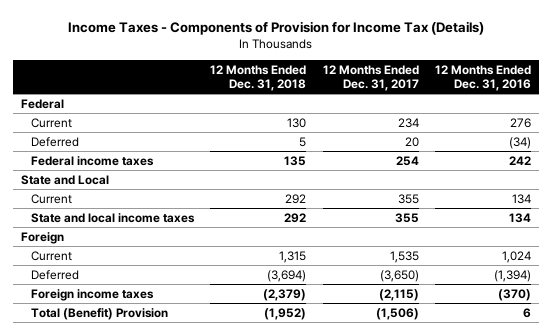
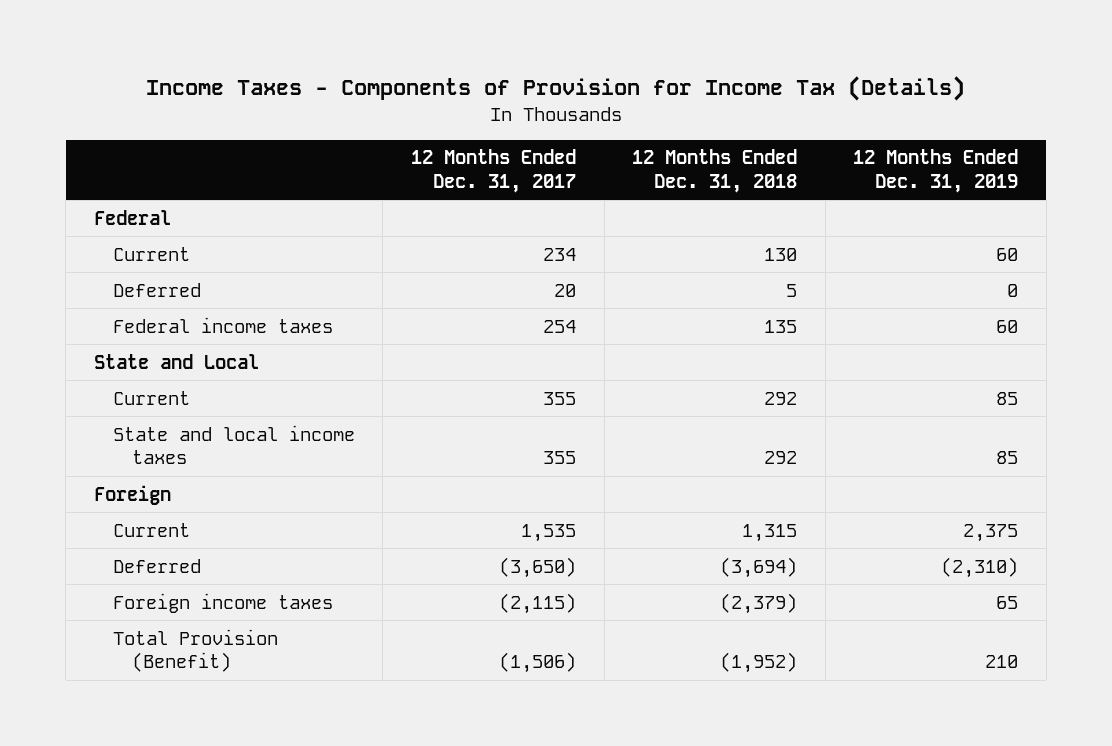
- | 12 Months Ended Dec. 31, 2018 | 12 Months Ended Dec. 31, 2017 | 12 Months Ended Dec. 31, 2016
+ | 12 Months Ended Dec. 31, 2017 | 12 Months Ended Dec. 31, 2018 | 12 Months Ended Dec. 31, 2019
- Total (Benefit) Provision | (1,952) | (1,506) | 6
+ Total Provision (Benefit) | (1,506) | (1,952) | 210

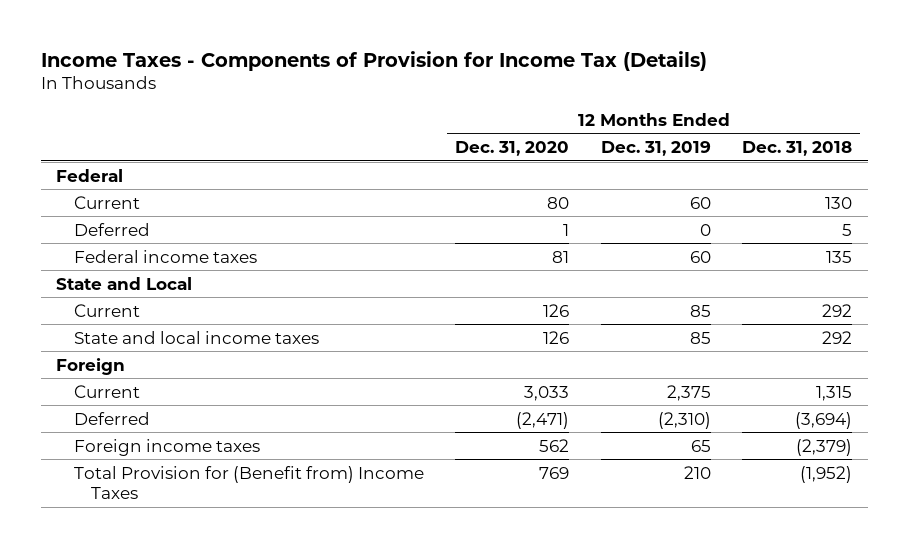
- | 12 Months Ended Dec. 31, 2017 | 12 Months Ended Dec. 31, 2018 | 12 Months Ended Dec. 31, 2019
+ | 12 Months Ended Dec. 31, 2020 | 12 Months Ended Dec. 31, 2019 | 12 Months Ended Dec. 31, 2018
- Total Provision (Benefit) | (1,506) | (1,952) | 210
+ Total Provision for (Benefit from) Income Taxes | 769 | 210 | (1,952)

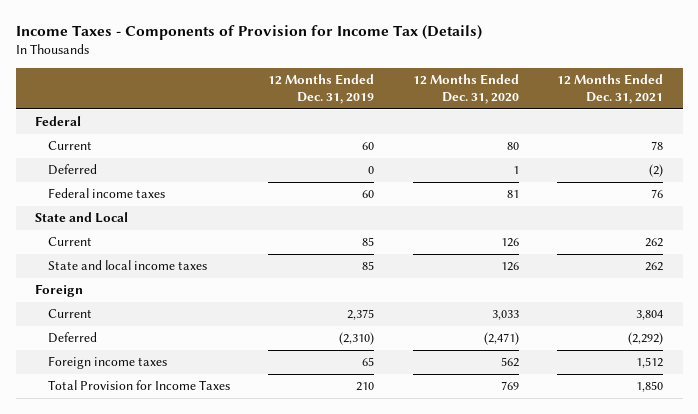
- | 12 Months Ended Dec. 31, 2020 | 12 Months Ended Dec. 31, 2019 | 12 Months Ended Dec. 31, 2018
+ | 12 Months Ended Dec. 31, 2019 | 12 Months Ended Dec. 31, 2020 | 12 Months Ended Dec. 31, 2021
- Total Provision for (Benefit from) Income Taxes | 769 | 210 | (1,952)
+ Total Provision for Income Taxes | 210 | 769 | 1,850

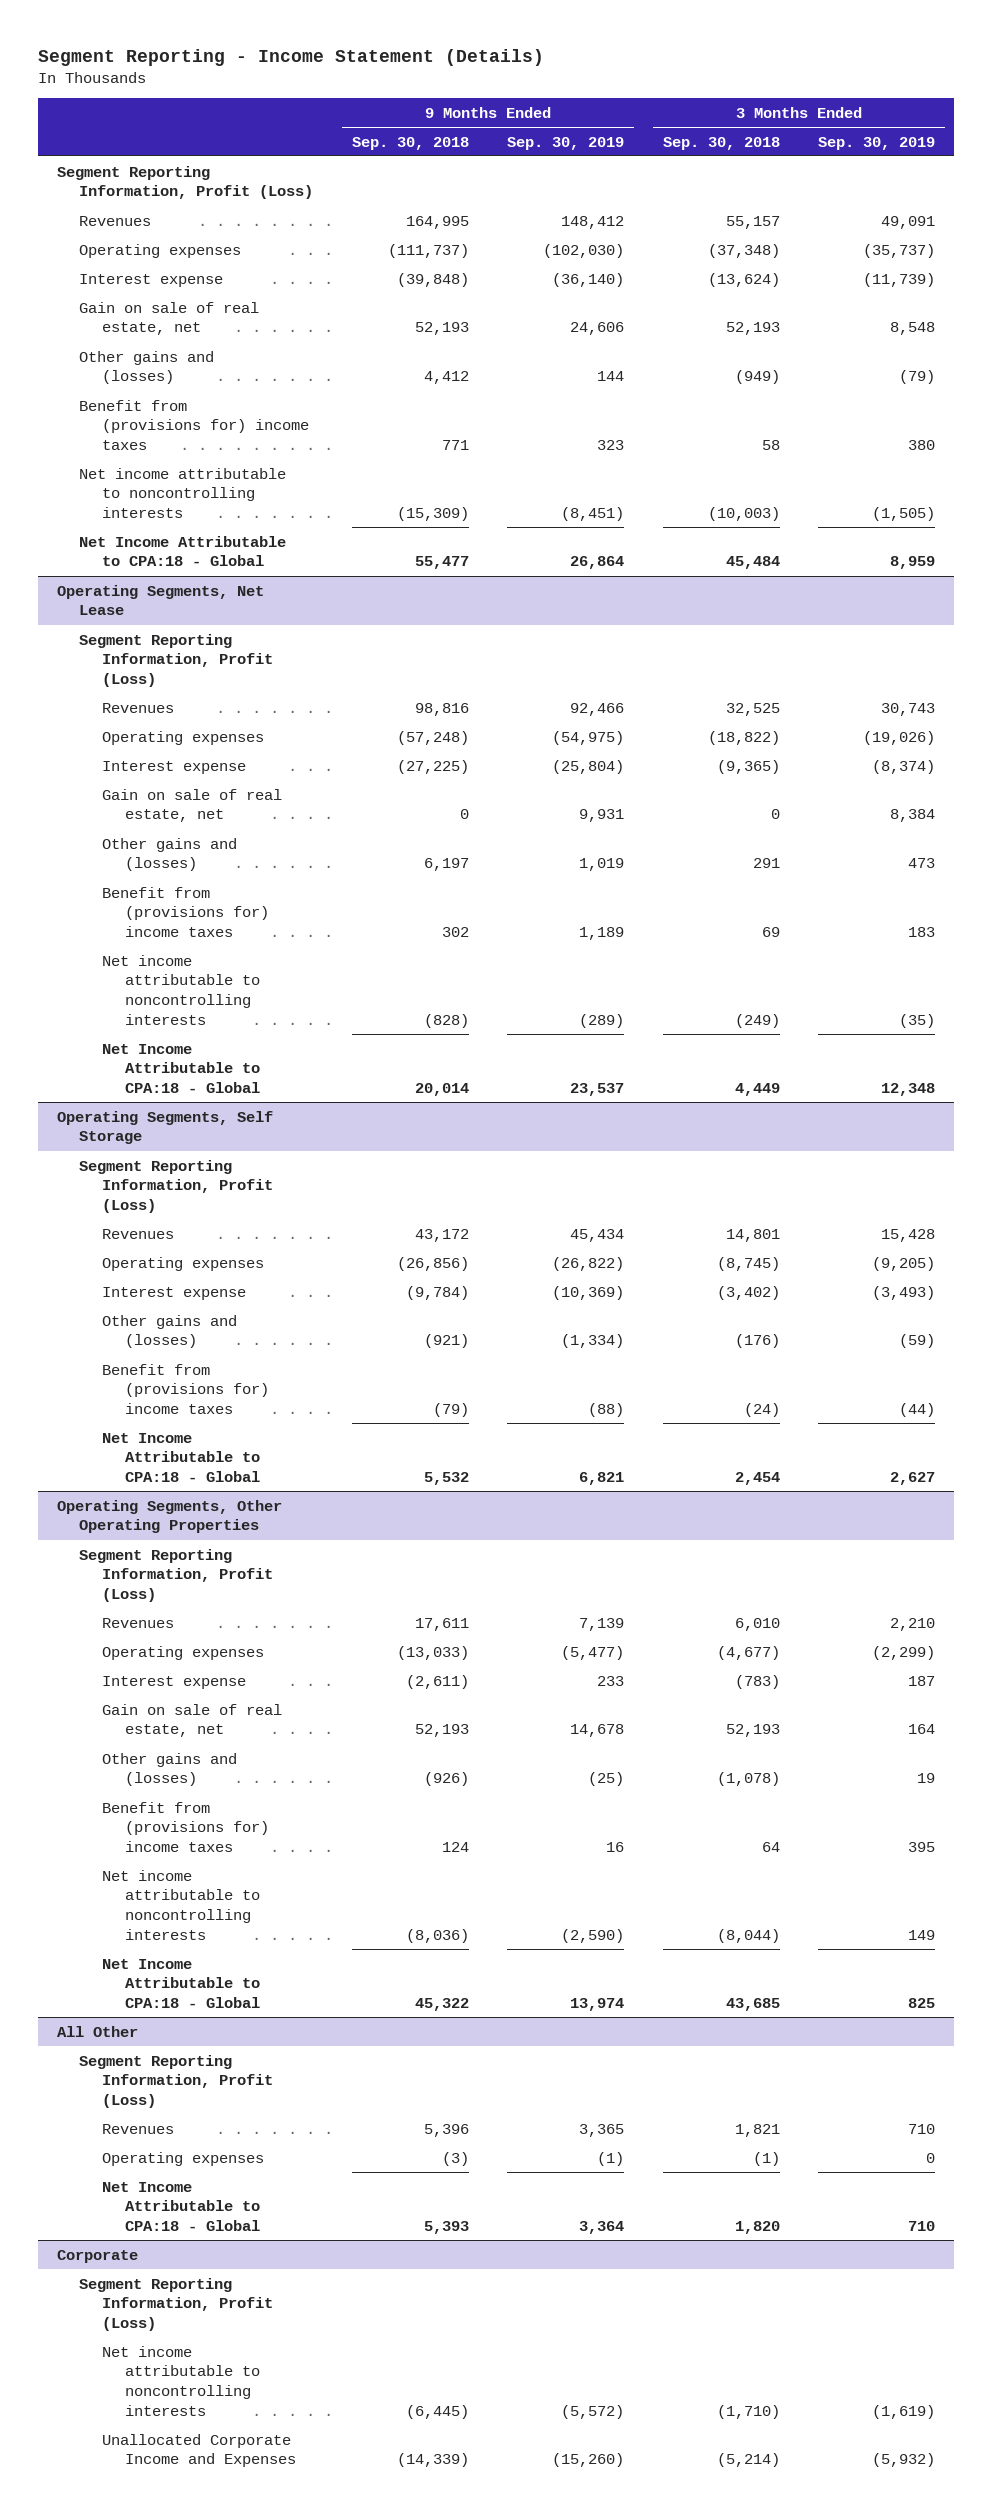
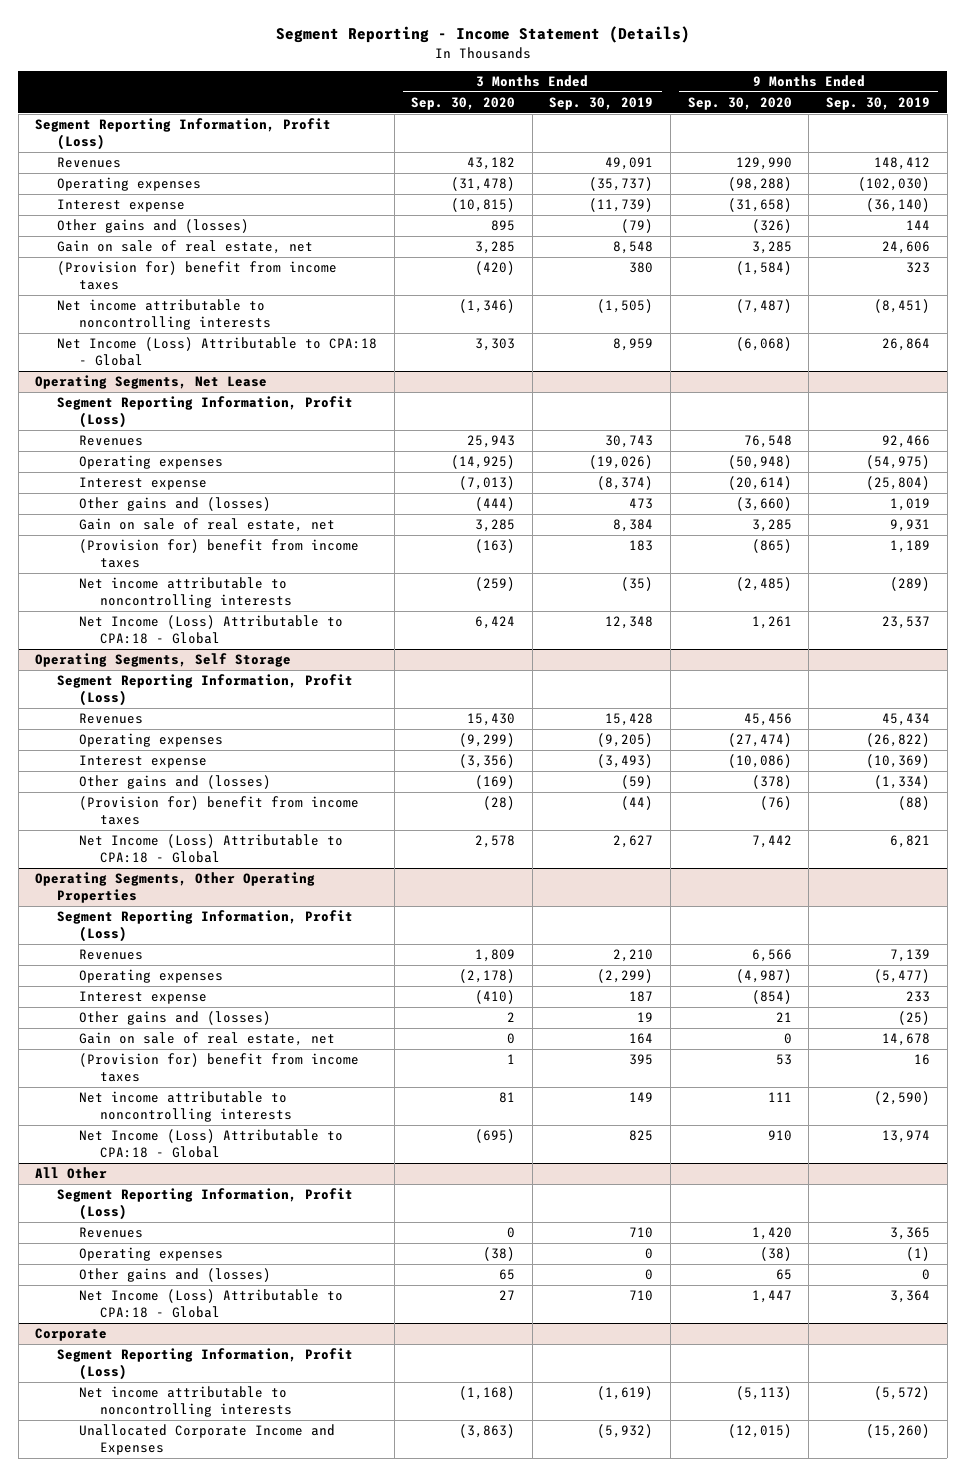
- | 9 Months Ended Sep. 30, 2018 | 9 Months Ended Sep. 30, 2019 | 3 Months Ended Sep. 30, 2018 | 3 Months Ended Sep. 30, 2019
+ | 3 Months Ended Sep. 30, 2020 | 3 Months Ended Sep. 30, 2019 | 9 Months Ended Sep. 30, 2020 | 9 Months Ended Sep. 30, 2019
- Benefit from (provisions for) income taxes | 771 | 323 | 58 | 380
moved down: Gain on sale of real estate, net | 3,285 | 8,548 | 3,285 | 24,606
+ (Provision for) benefit from income taxes | (420) | 380 | (1,584) | 323
- Net Income Attributable to CPA:18 - Global | 55,477 | 26,864 | 45,484 | 8,959
+ Net Income (Loss) Attributable to CPA:18 - Global | 3,303 | 8,959 | (6,068) | 26,864
@ Operating Segments, Net Lease
- Benefit from (provisions for) income taxes | 302 | 1,189 | 69 | 183
moved down: Gain on sale of real estate, net | 3,285 | 8,384 | 3,285 | 9,931
+ (Provision for) benefit from income taxes | (163) | 183 | (865) | 1,189
- Net Income Attributable to CPA:18 - Global | 20,014 | 23,537 | 4,449 | 12,348
+ Net Income (Loss) Attributable to CPA:18 - Global | 6,424 | 12,348 | 1,261 | 23,537
@ Operating Segments, Self Storage
- Benefit from (provisions for) income taxes | (79) | (88) | (24) | (44)
- Net Income Attributable to CPA:18 - Global | 5,532 | 6,821 | 2,454 | 2,627
+ (Provision for) benefit from income taxes | (28) | (44) | (76) | (88)
+ Net Income (Loss) Attributable to CPA:18 - Global | 2,578 | 2,627 | 7,442 | 6,821
@ Operating Segments, Other Operating Properties
- Benefit from (provisions for) income taxes | 124 | 16 | 64 | 395
moved down: Gain on sale of real estate, net | 0 | 164 | 0 | 14,678
+ (Provision for) benefit from income taxes | 1 | 395 | 53 | 16
- Net Income Attributable to CPA:18 - Global | 45,322 | 13,974 | 43,685 | 825
+ Net Income (Loss) Attributable to CPA:18 - Global | (695) | 825 | 910 | 13,974
@ All Other
- Net Income Attributable to CPA:18 - Global | 5,393 | 3,364 | 1,820 | 710
+ Other gains and (losses) | 65 | 0 | 65 | 0
+ Net Income (Loss) Attributable to CPA:18 - Global | 27 | 710 | 1,447 | 3,364

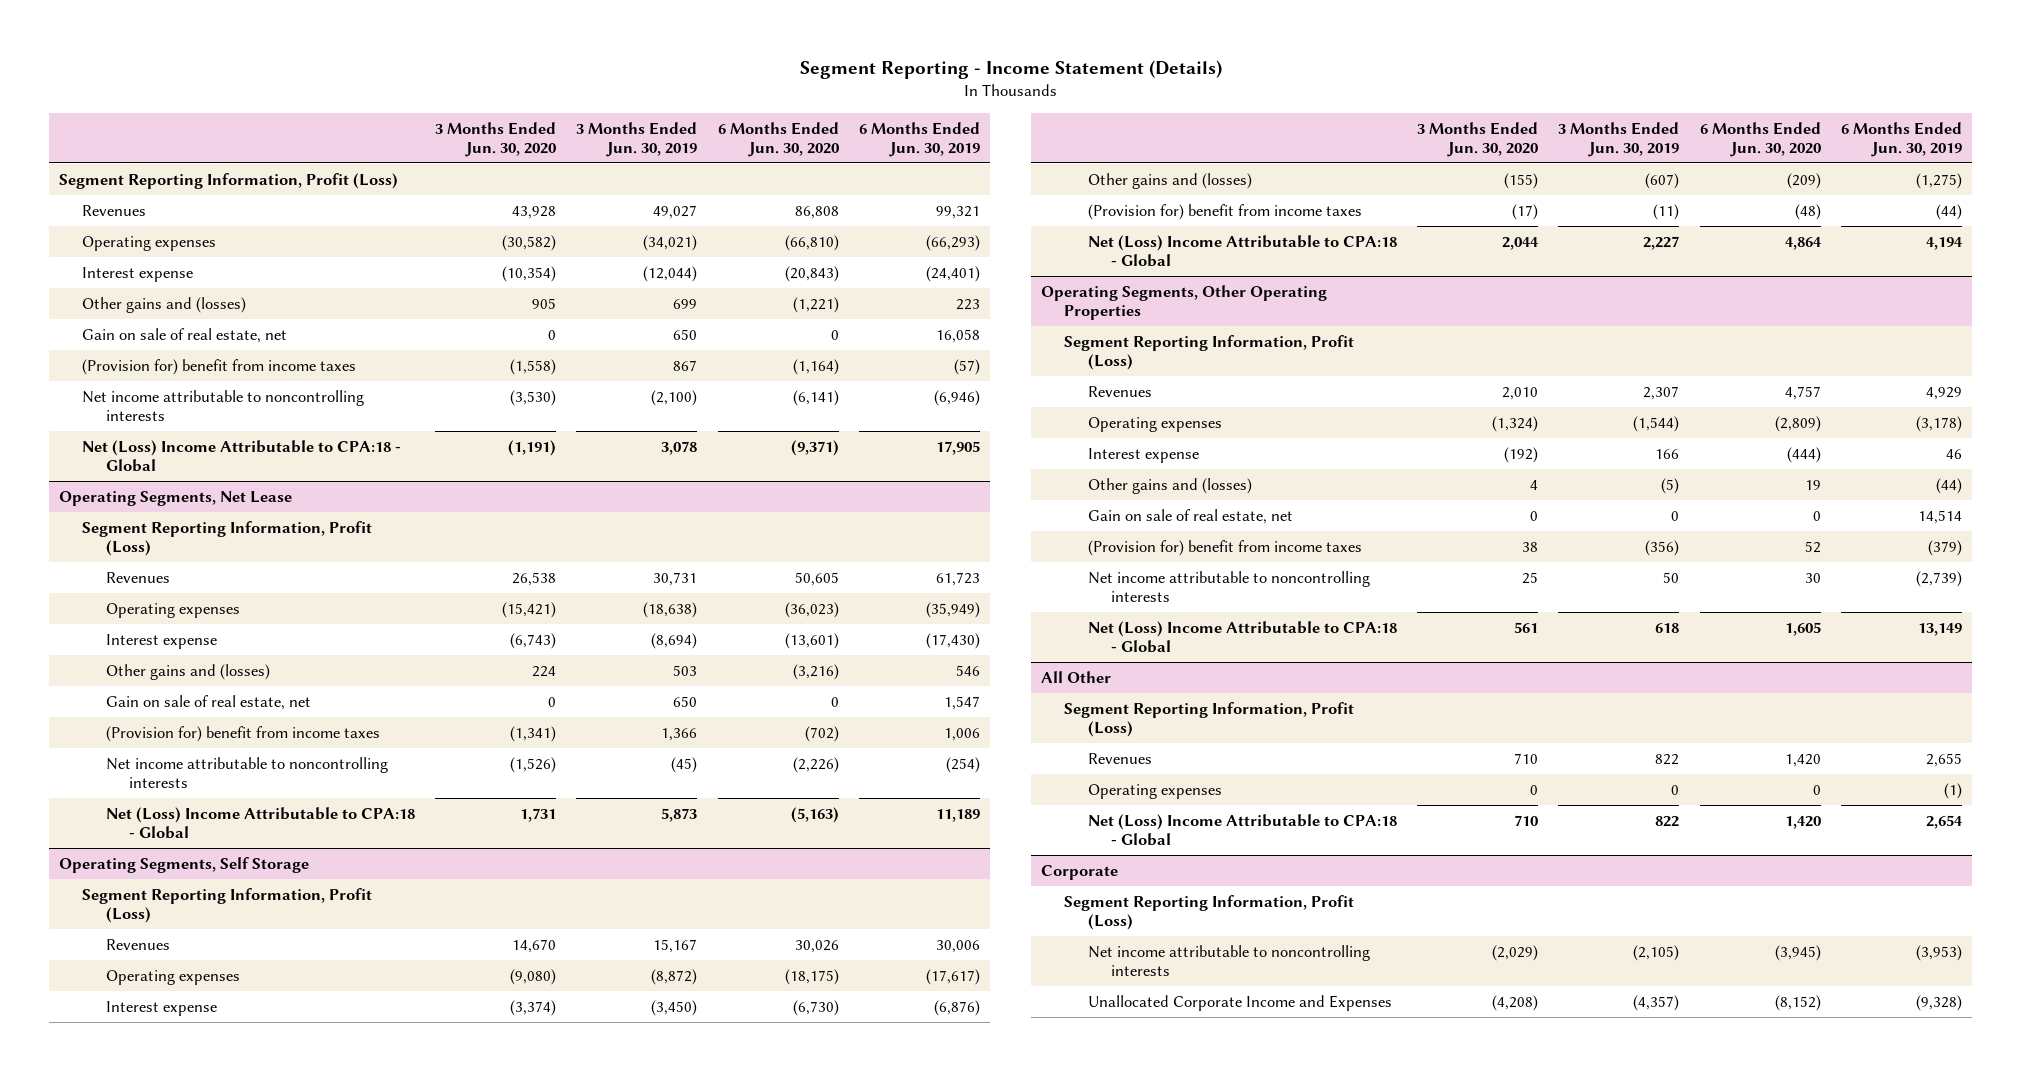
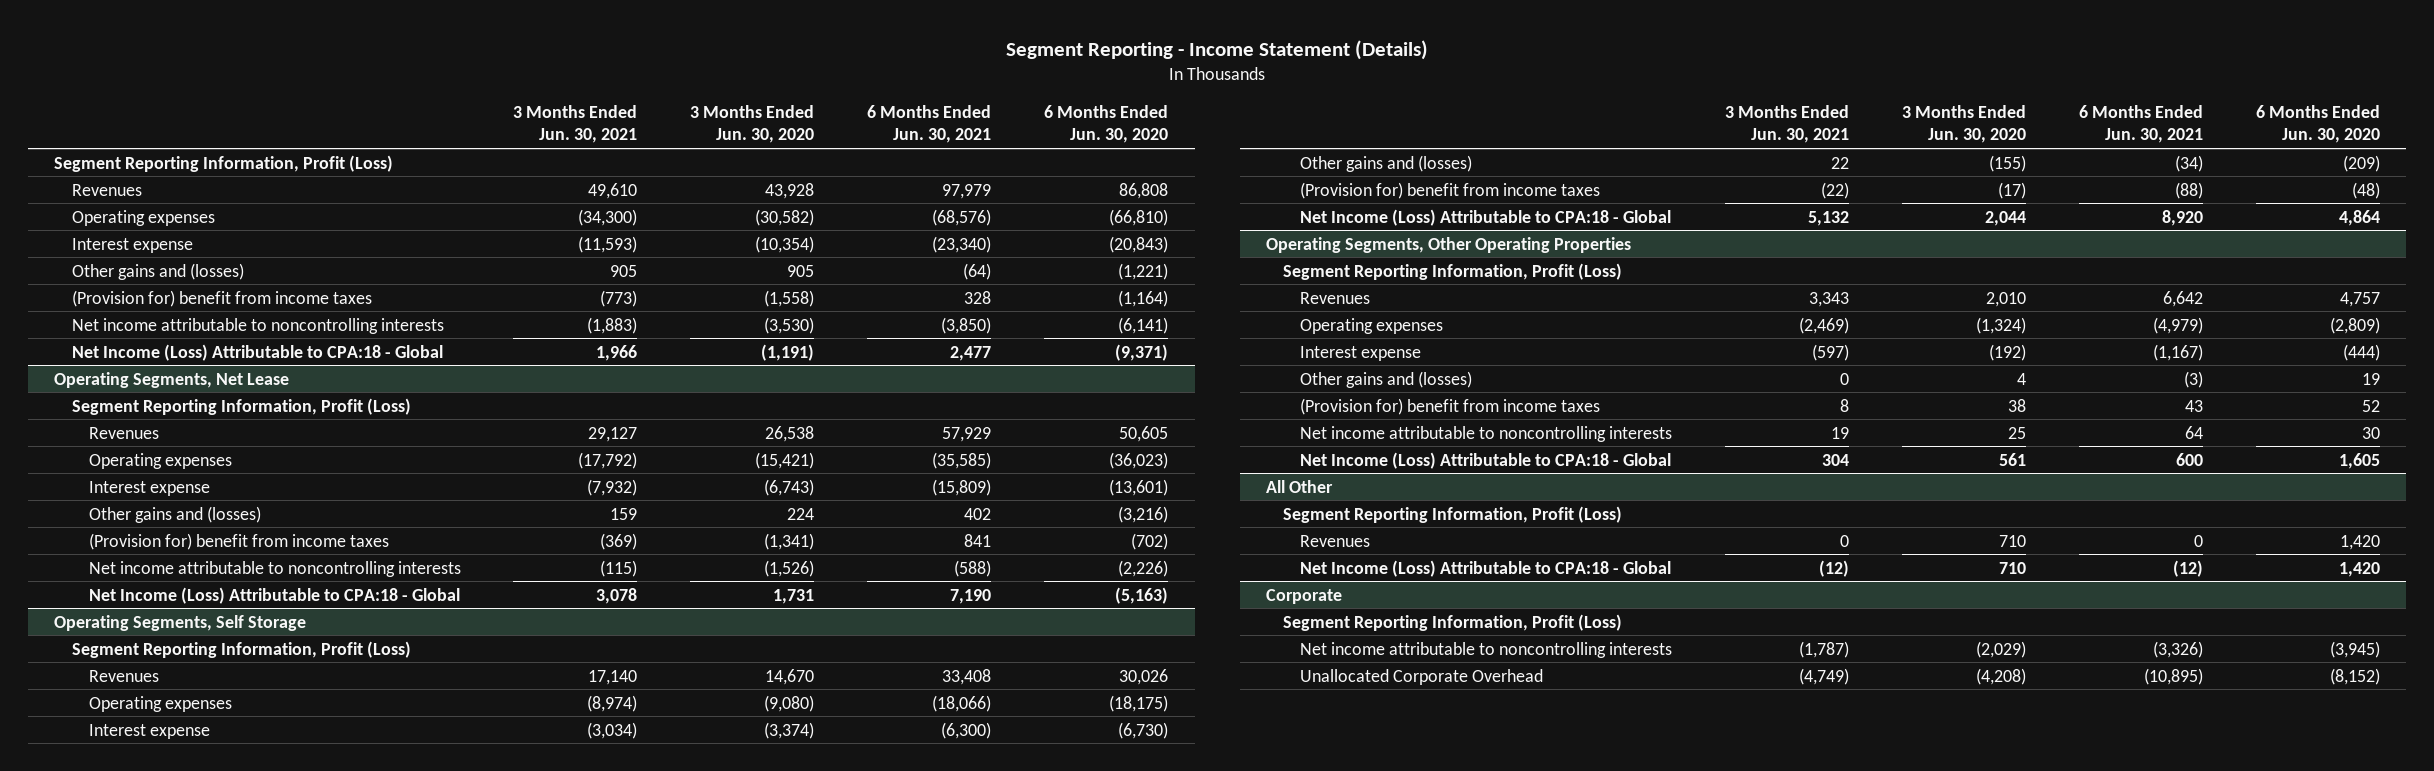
- | 3 Months Ended Jun. 30, 2020 | 3 Months Ended Jun. 30, 2019 | 6 Months Ended Jun. 30, 2020 | 6 Months Ended Jun. 30, 2019
+ | 3 Months Ended Jun. 30, 2021 | 3 Months Ended Jun. 30, 2020 | 6 Months Ended Jun. 30, 2021 | 6 Months Ended Jun. 30, 2020
- Gain on sale of real estate, net | 0 | 650 | 0 | 16,058
- Net (Loss) Income Attributable to CPA:18 - Global | (1,191) | 3,078 | (9,371) | 17,905
+ Net Income (Loss) Attributable to CPA:18 - Global | 1,966 | (1,191) | 2,477 | (9,371)
@ Operating Segments, Net Lease
- Gain on sale of real estate, net | 0 | 650 | 0 | 1,547
- Net (Loss) Income Attributable to CPA:18 - Global | 1,731 | 5,873 | (5,163) | 11,189
+ Net Income (Loss) Attributable to CPA:18 - Global | 3,078 | 1,731 | 7,190 | (5,163)
@ Operating Segments, Self Storage
- Net (Loss) Income Attributable to CPA:18 - Global | 2,044 | 2,227 | 4,864 | 4,194
+ Net Income (Loss) Attributable to CPA:18 - Global | 5,132 | 2,044 | 8,920 | 4,864
@ Operating Segments, Other Operating Properties
- Gain on sale of real estate, net | 0 | 0 | 0 | 14,514
- Net (Loss) Income Attributable to CPA:18 - Global | 561 | 618 | 1,605 | 13,149
+ Net Income (Loss) Attributable to CPA:18 - Global | 304 | 561 | 600 | 1,605
@ All Other
- Operating expenses | 0 | 0 | 0 | (1)
- Net (Loss) Income Attributable to CPA:18 - Global | 710 | 822 | 1,420 | 2,654
+ Net Income (Loss) Attributable to CPA:18 - Global | (12) | 710 | (12) | 1,420
@ Corporate
- Unallocated Corporate Income and Expenses | (4,208) | (4,357) | (8,152) | (9,328)
+ Unallocated Corporate Overhead | (4,749) | (4,208) | (10,895) | (8,152)

